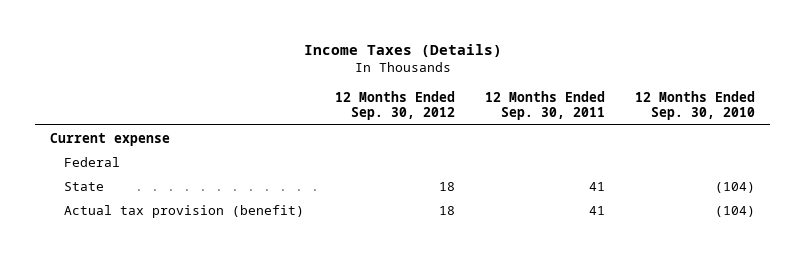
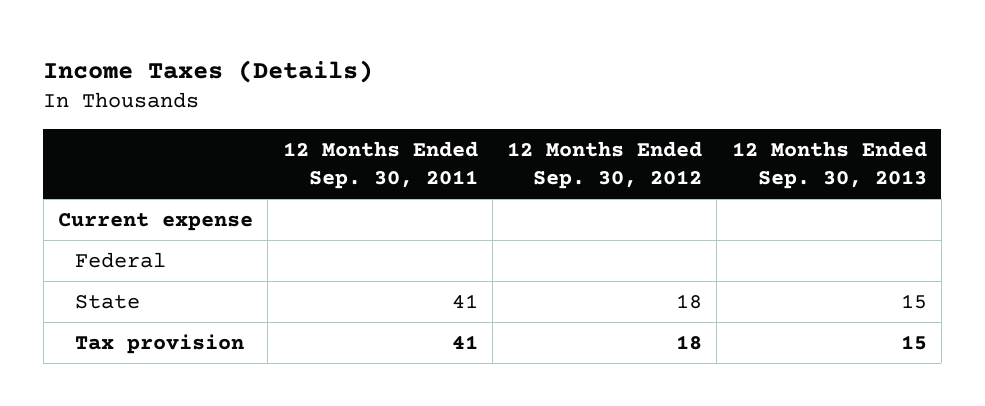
- | 12 Months Ended Sep. 30, 2012 | 12 Months Ended Sep. 30, 2011 | 12 Months Ended Sep. 30, 2010
+ | 12 Months Ended Sep. 30, 2011 | 12 Months Ended Sep. 30, 2012 | 12 Months Ended Sep. 30, 2013
- Actual tax provision (benefit) | 18 | 41 | (104)
+ Tax provision | 41 | 18 | 15

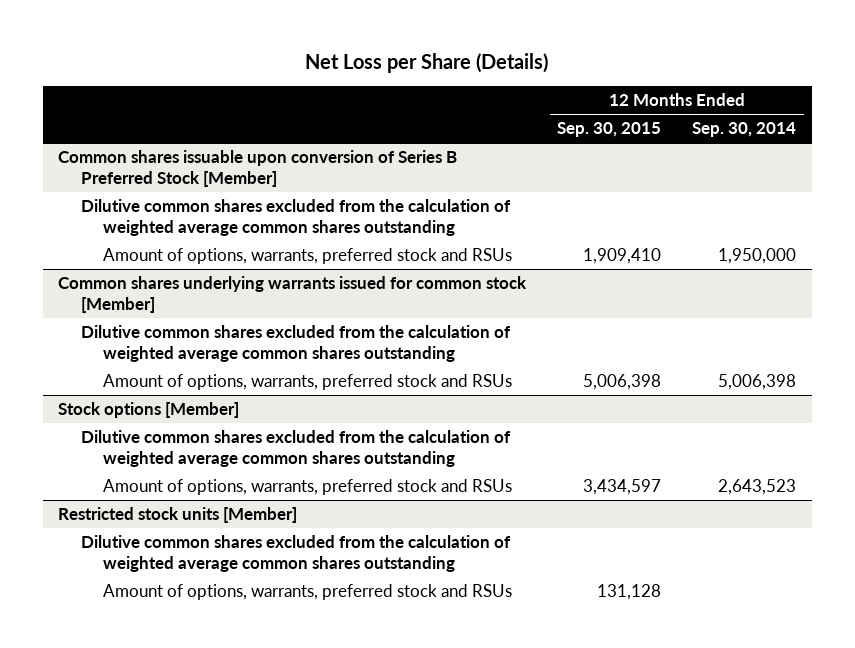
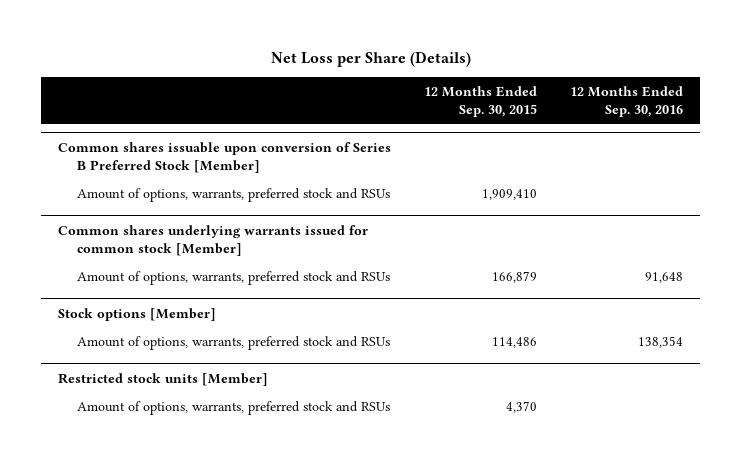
- | 12 Months Ended Sep. 30, 2015 | 12 Months Ended Sep. 30, 2014
+ | 12 Months Ended Sep. 30, 2015 | 12 Months Ended Sep. 30, 2016
@ Common shares issuable upon conversion of Series B Preferred Stock [Member]
- Dilutive common shares excluded from the calculation of weighted average common shares outstanding
@ Common shares underlying warrants issued for common stock [Member]
- Dilutive common shares excluded from the calculation of weighted average common shares outstanding
- Amount of options, warrants, preferred stock and RSUs | 5,006,398 | 5,006,398
+ Amount of options, warrants, preferred stock and RSUs | 166,879 | 91,648
@ Stock options [Member]
- Dilutive common shares excluded from the calculation of weighted average common shares outstanding
- Amount of options, warrants, preferred stock and RSUs | 3,434,597 | 2,643,523
+ Amount of options, warrants, preferred stock and RSUs | 114,486 | 138,354
@ Restricted stock units [Member]
- Dilutive common shares excluded from the calculation of weighted average common shares outstanding
- Amount of options, warrants, preferred stock and RSUs | 131,128 |
+ Amount of options, warrants, preferred stock and RSUs | 4,370 |

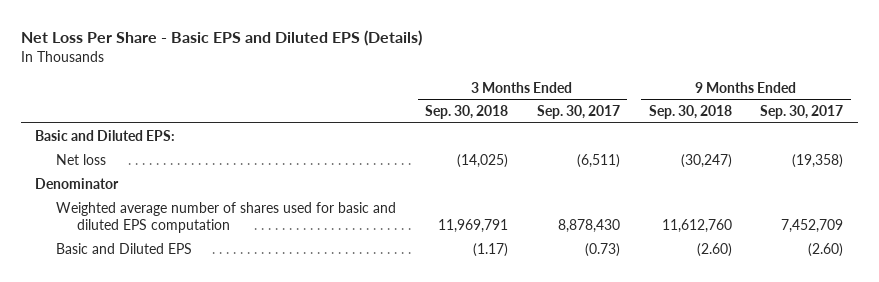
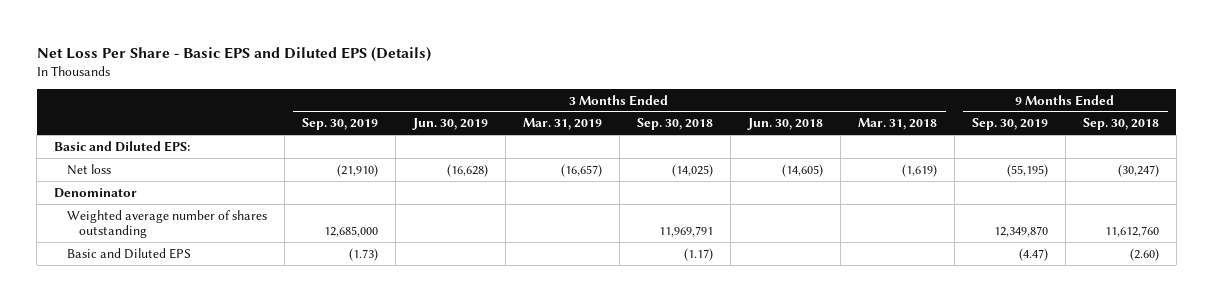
- | 3 Months Ended Sep. 30, 2018 | 3 Months Ended Sep. 30, 2017 | 9 Months Ended Sep. 30, 2018 | 9 Months Ended Sep. 30, 2017
+ | 3 Months Ended Sep. 30, 2019 | 3 Months Ended Jun. 30, 2019 | 3 Months Ended Mar. 31, 2019 | 3 Months Ended Sep. 30, 2018 | 3 Months Ended Jun. 30, 2018 | 3 Months Ended Mar. 31, 2018 | 9 Months Ended Sep. 30, 2019 | 9 Months Ended Sep. 30, 2018
- Weighted average number of shares used for basic and diluted EPS computation | 11,969,791 | 8,878,430 | 11,612,760 | 7,452,709
+ Weighted average number of shares outstanding | 12,685,000 | | | 11,969,791 | | | 12,349,870 | 11,612,760

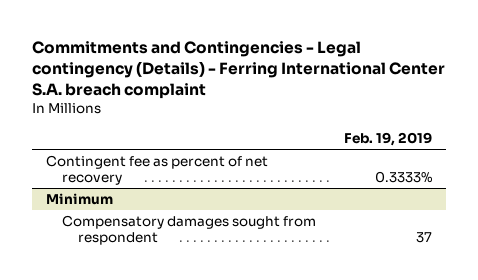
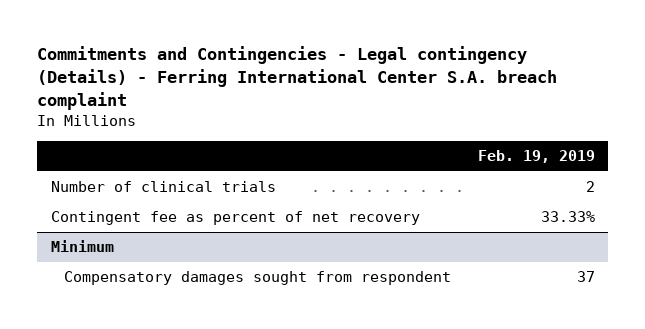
- Contingent fee as percent of net recovery | 0.3333%
+ Number of clinical trials | 2
+ Contingent fee as percent of net recovery | 33.33%

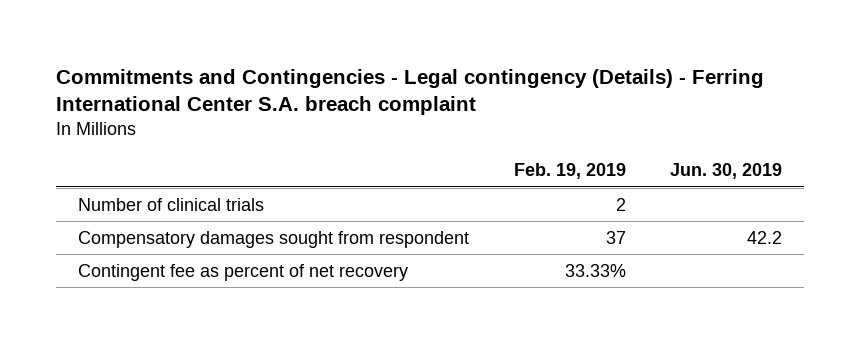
- | Feb. 19, 2019
+ | Feb. 19, 2019 | Jun. 30, 2019
- Minimum
moved down: Contingent fee as percent of net recovery | 33.33% |

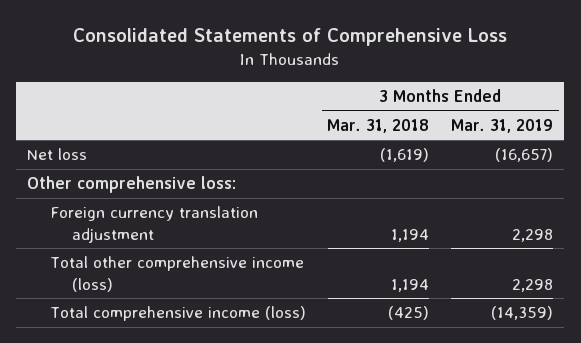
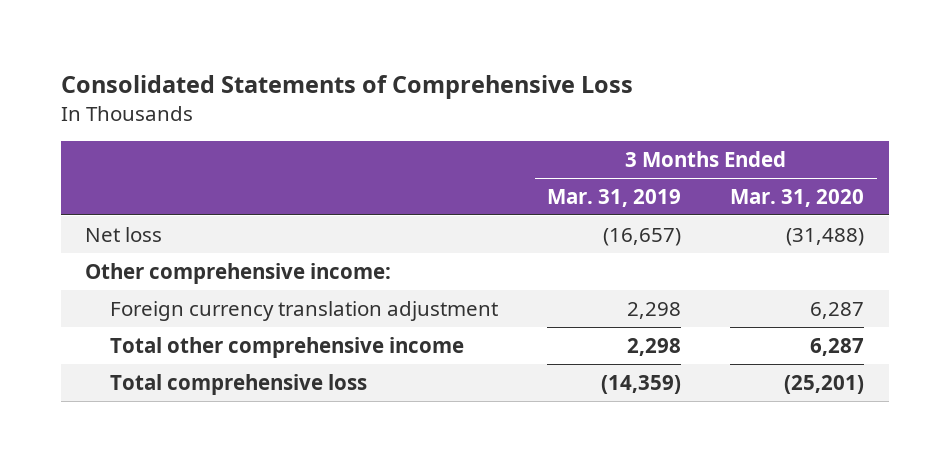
- | 3 Months Ended Mar. 31, 2018 | 3 Months Ended Mar. 31, 2019
+ | 3 Months Ended Mar. 31, 2019 | 3 Months Ended Mar. 31, 2020
- Other comprehensive loss:
+ Other comprehensive income:
- Total other comprehensive income (loss) | 1,194 | 2,298
- Total comprehensive income (loss) | (425) | (14,359)
+ Total other comprehensive income | 2,298 | 6,287
+ Total comprehensive loss | (14,359) | (25,201)

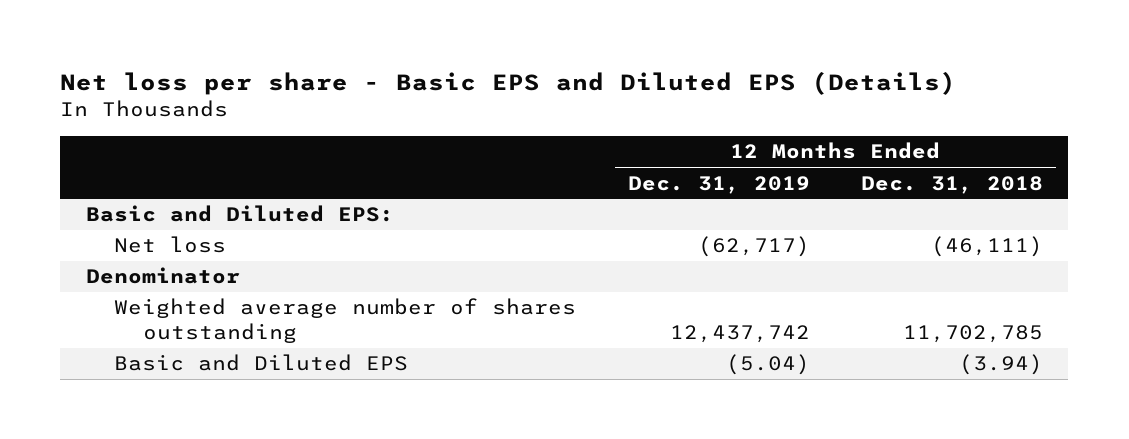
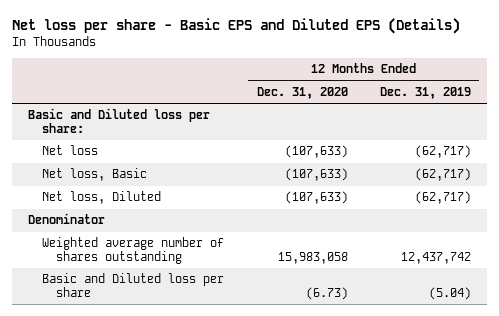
- | 12 Months Ended Dec. 31, 2019 | 12 Months Ended Dec. 31, 2018
+ | 12 Months Ended Dec. 31, 2020 | 12 Months Ended Dec. 31, 2019
- Basic and Diluted EPS:
+ Basic and Diluted loss per share:
+ Net loss, Basic | (107,633) | (62,717)
+ Net loss, Diluted | (107,633) | (62,717)
- Basic and Diluted EPS | (5.04) | (3.94)
+ Basic and Diluted loss per share | (6.73) | (5.04)

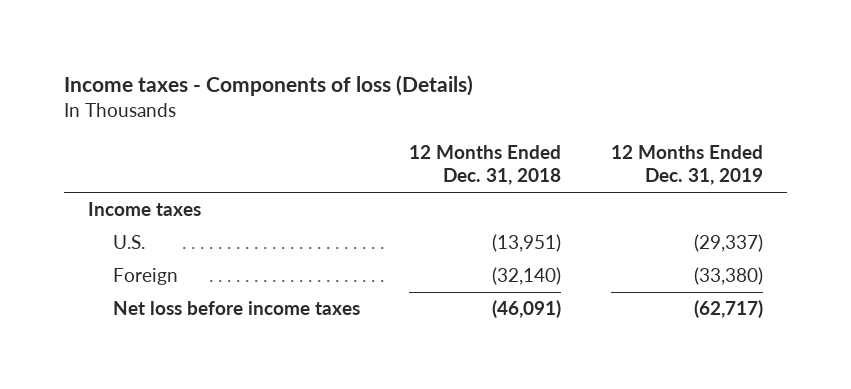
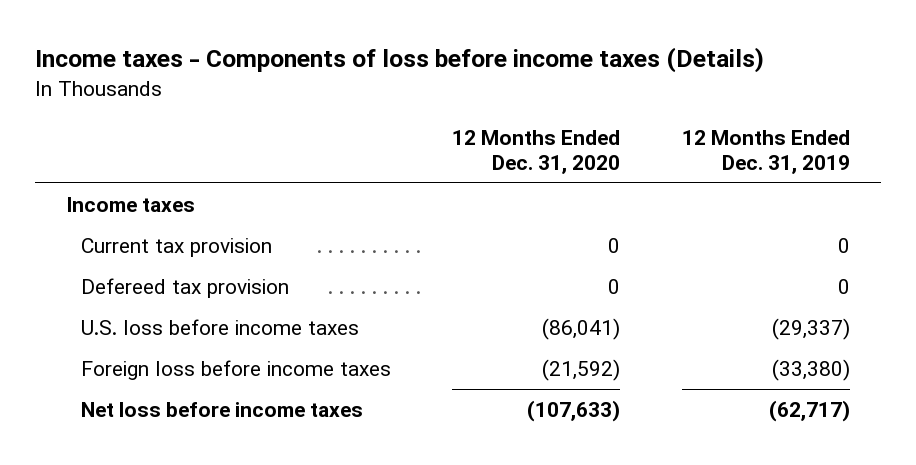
- Income taxes - Components of loss (Details)
+ Income taxes - Components of loss before income taxes (Details)
- | 12 Months Ended Dec. 31, 2018 | 12 Months Ended Dec. 31, 2019
+ | 12 Months Ended Dec. 31, 2020 | 12 Months Ended Dec. 31, 2019
- U.S. | (13,951) | (29,337)
- Foreign | (32,140) | (33,380)
+ Current tax provision | 0 | 0
+ Defereed tax provision | 0 | 0
+ U.S. loss before income taxes | (86,041) | (29,337)
+ Foreign loss before income taxes | (21,592) | (33,380)

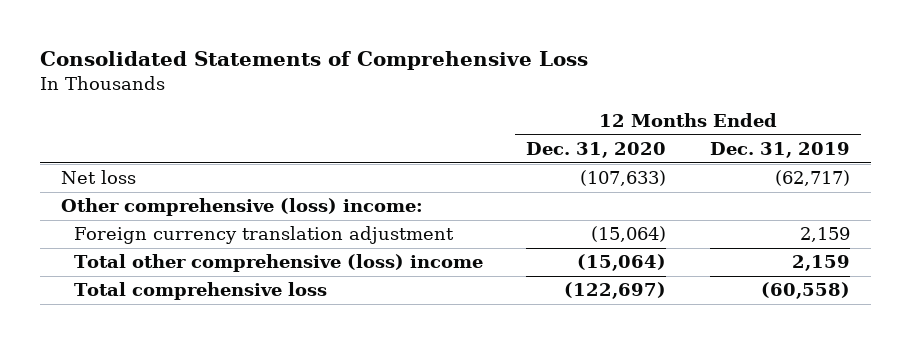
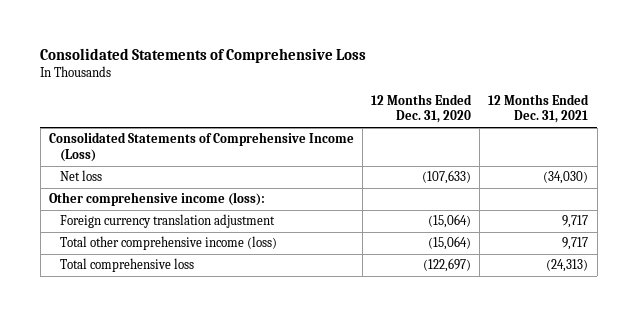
- | 12 Months Ended Dec. 31, 2020 | 12 Months Ended Dec. 31, 2019
+ | 12 Months Ended Dec. 31, 2020 | 12 Months Ended Dec. 31, 2021
+ Consolidated Statements of Comprehensive Income (Loss)
- Other comprehensive (loss) income:
+ Other comprehensive income (loss):
- Total other comprehensive (loss) income | (15,064) | 2,159
+ Total other comprehensive income (loss) | (15,064) | 9,717

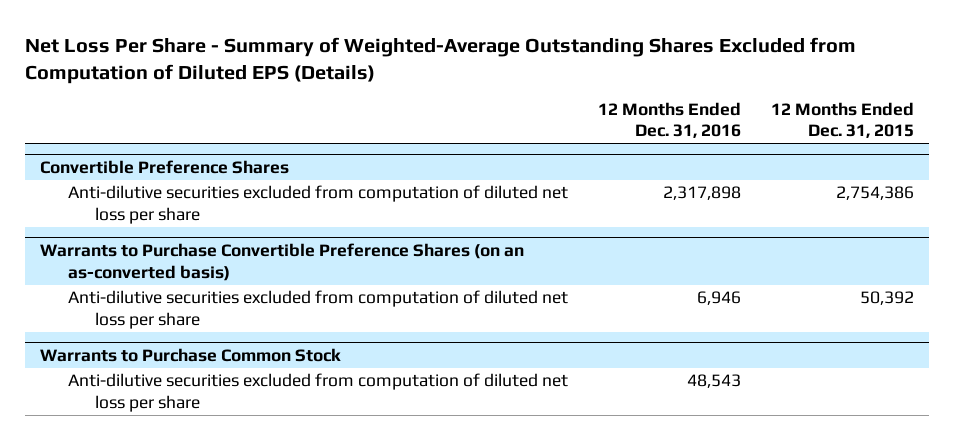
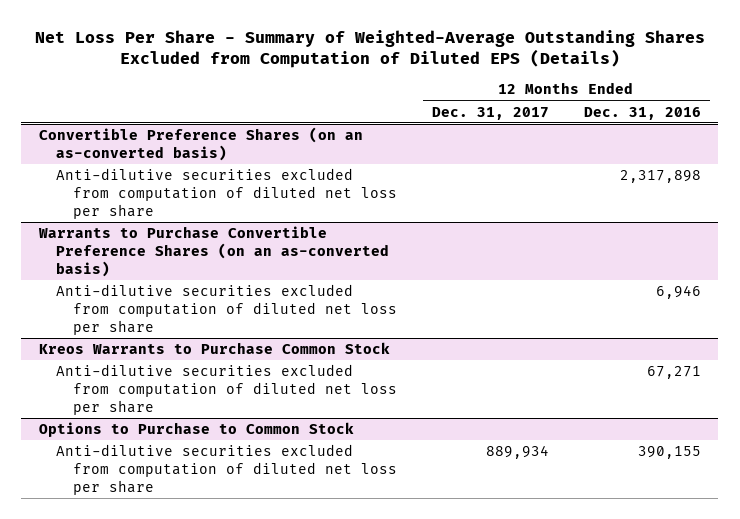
- | 12 Months Ended Dec. 31, 2016 | 12 Months Ended Dec. 31, 2015
+ | 12 Months Ended Dec. 31, 2017 | 12 Months Ended Dec. 31, 2016
- Convertible Preference Shares
+ Convertible Preference Shares (on an as-converted basis)
- Warrants to Purchase Common Stock
- Anti-dilutive securities excluded from computation of diluted net loss per share | 48,543 |
+ Kreos Warrants to Purchase Common Stock
+ Anti-dilutive securities excluded from computation of diluted net loss per share | | 67,271
+ Options to Purchase to Common Stock
+ Anti-dilutive securities excluded from computation of diluted net loss per share | 889,934 | 390,155

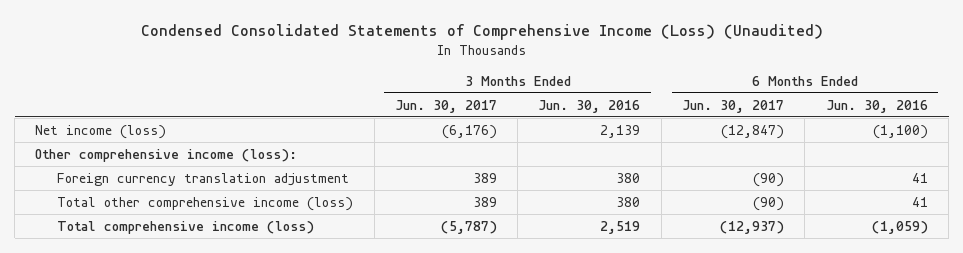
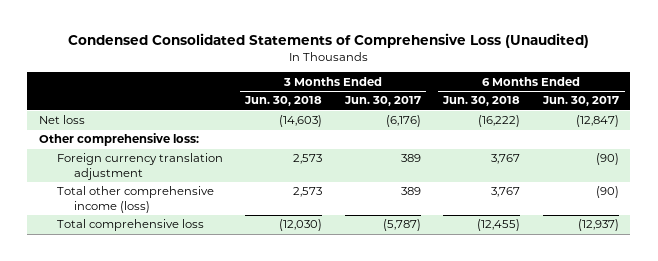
- Condensed Consolidated Statements of Comprehensive Income (Loss) (Unaudited)
+ Condensed Consolidated Statements of Comprehensive Loss (Unaudited)
- | 3 Months Ended Jun. 30, 2017 | 3 Months Ended Jun. 30, 2016 | 6 Months Ended Jun. 30, 2017 | 6 Months Ended Jun. 30, 2016
+ | 3 Months Ended Jun. 30, 2018 | 3 Months Ended Jun. 30, 2017 | 6 Months Ended Jun. 30, 2018 | 6 Months Ended Jun. 30, 2017
- Net income (loss) | (6,176) | 2,139 | (12,847) | (1,100)
- Other comprehensive income (loss):
+ Net loss | (14,603) | (6,176) | (16,222) | (12,847)
+ Other comprehensive loss:
- Total comprehensive income (loss) | (5,787) | 2,519 | (12,937) | (1,059)
+ Total comprehensive loss | (12,030) | (5,787) | (12,455) | (12,937)

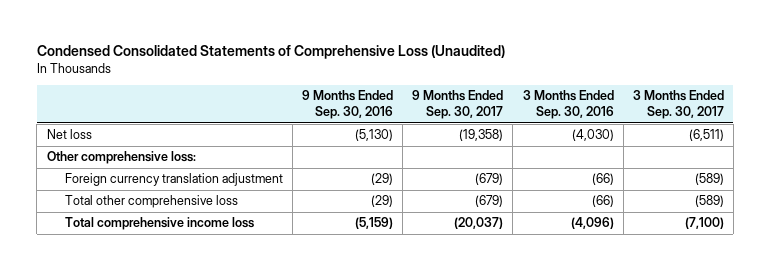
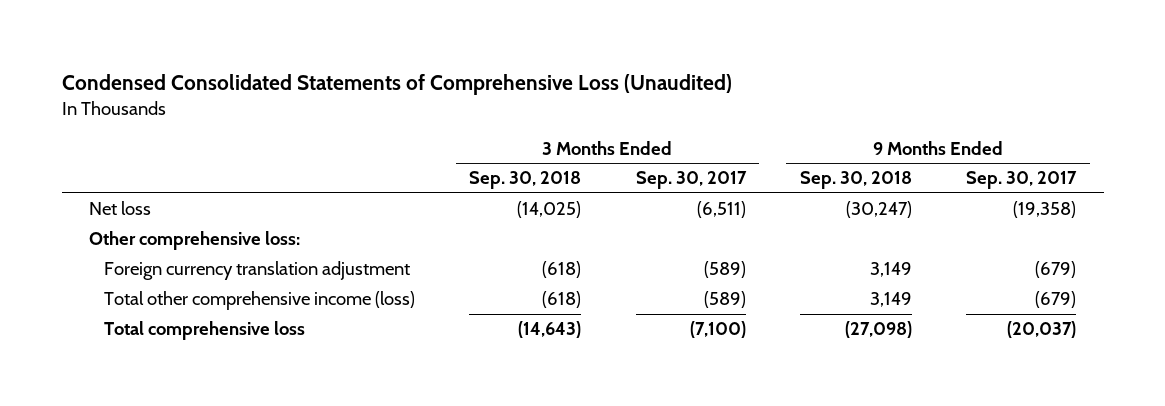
- | 9 Months Ended Sep. 30, 2016 | 9 Months Ended Sep. 30, 2017 | 3 Months Ended Sep. 30, 2016 | 3 Months Ended Sep. 30, 2017
+ | 3 Months Ended Sep. 30, 2018 | 3 Months Ended Sep. 30, 2017 | 9 Months Ended Sep. 30, 2018 | 9 Months Ended Sep. 30, 2017
- Total other comprehensive loss | (29) | (679) | (66) | (589)
- Total comprehensive income loss | (5,159) | (20,037) | (4,096) | (7,100)
+ Total other comprehensive income (loss) | (618) | (589) | 3,149 | (679)
+ Total comprehensive loss | (14,643) | (7,100) | (27,098) | (20,037)

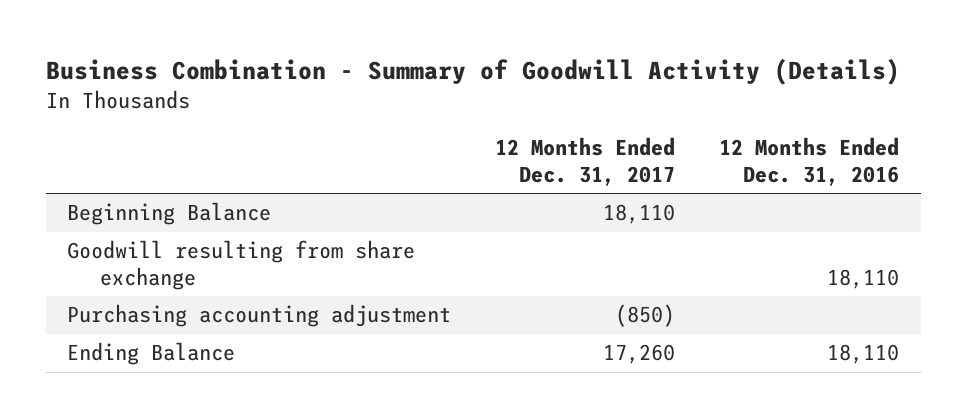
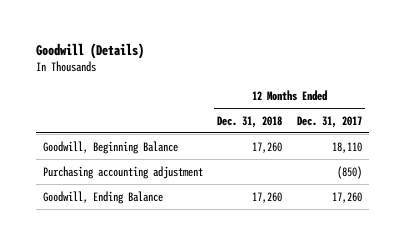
- Business Combination - Summary of Goodwill Activity (Details)
+ Goodwill (Details)
- | 12 Months Ended Dec. 31, 2017 | 12 Months Ended Dec. 31, 2016
+ | 12 Months Ended Dec. 31, 2018 | 12 Months Ended Dec. 31, 2017
- Beginning Balance | 18,110 |
- Goodwill resulting from share exchange | | 18,110
+ Goodwill, Beginning Balance | 17,260 | 18,110
- Ending Balance | 17,260 | 18,110
+ Goodwill, Ending Balance | 17,260 | 17,260

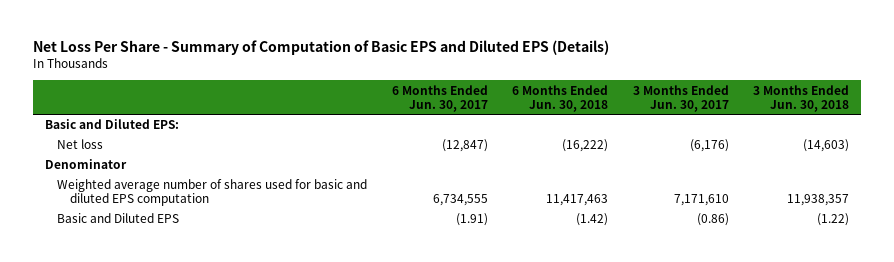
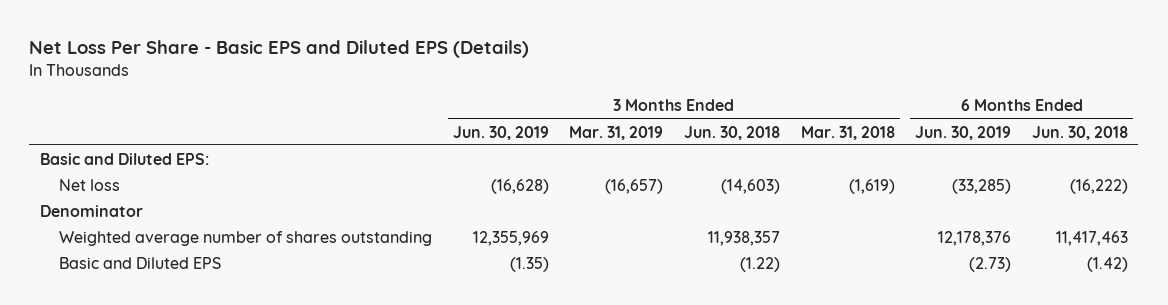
- Net Loss Per Share - Summary of Computation of Basic EPS and Diluted EPS (Details)
+ Net Loss Per Share - Basic EPS and Diluted EPS (Details)
- | 6 Months Ended Jun. 30, 2017 | 6 Months Ended Jun. 30, 2018 | 3 Months Ended Jun. 30, 2017 | 3 Months Ended Jun. 30, 2018
+ | 3 Months Ended Jun. 30, 2019 | 3 Months Ended Mar. 31, 2019 | 3 Months Ended Jun. 30, 2018 | 3 Months Ended Mar. 31, 2018 | 6 Months Ended Jun. 30, 2019 | 6 Months Ended Jun. 30, 2018
- Weighted average number of shares used for basic and diluted EPS computation | 6,734,555 | 11,417,463 | 7,171,610 | 11,938,357
+ Weighted average number of shares outstanding | 12,355,969 | | 11,938,357 | | 12,178,376 | 11,417,463

